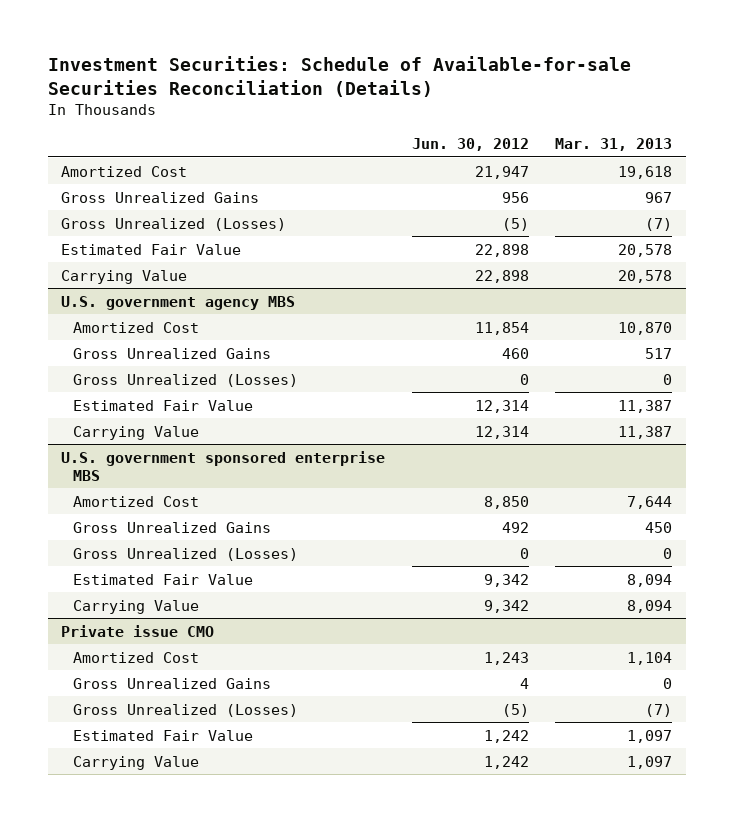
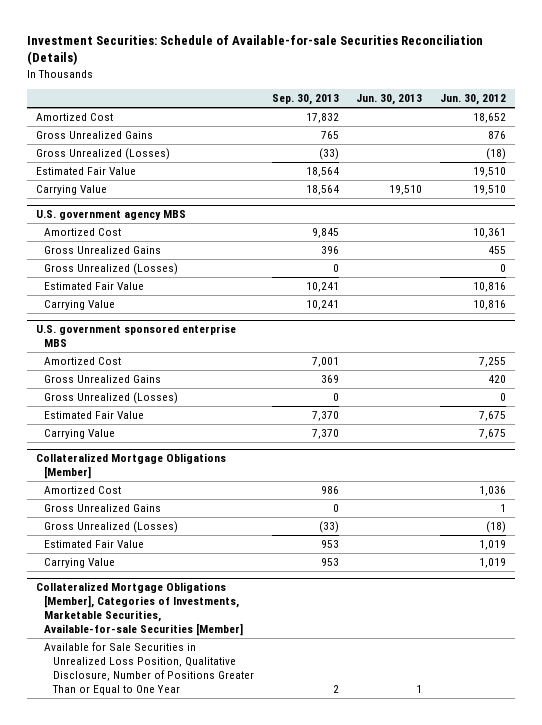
- | Jun. 30, 2012 | Mar. 31, 2013
+ | Sep. 30, 2013 | Jun. 30, 2013 | Jun. 30, 2012
- Amortized Cost | 21,947 | 19,618
- Gross Unrealized Gains | 956 | 967
- Gross Unrealized (Losses) | (5) | (7)
- Estimated Fair Value | 22,898 | 20,578
- Carrying Value | 22,898 | 20,578
+ Amortized Cost | 17,832 | | 18,652
+ Gross Unrealized Gains | 765 | | 876
+ Gross Unrealized (Losses) | (33) | | (18)
+ Estimated Fair Value | 18,564 | | 19,510
+ Carrying Value | 18,564 | 19,510 | 19,510
@ U.S. government agency MBS
- Amortized Cost | 11,854 | 10,870
- Gross Unrealized Gains | 460 | 517
+ Amortized Cost | 9,845 | | 10,361
+ Gross Unrealized Gains | 396 | | 455
- Estimated Fair Value | 12,314 | 11,387
- Carrying Value | 12,314 | 11,387
+ Estimated Fair Value | 10,241 | | 10,816
+ Carrying Value | 10,241 | | 10,816
@ U.S. government sponsored enterprise MBS
- Amortized Cost | 8,850 | 7,644
- Gross Unrealized Gains | 492 | 450
+ Amortized Cost | 7,001 | | 7,255
+ Gross Unrealized Gains | 369 | | 420
- Estimated Fair Value | 9,342 | 8,094
- Carrying Value | 9,342 | 8,094
- Private issue CMO
- Amortized Cost | 1,243 | 1,104
- Gross Unrealized Gains | 4 | 0
- Gross Unrealized (Losses) | (5) | (7)
- Estimated Fair Value | 1,242 | 1,097
- Carrying Value | 1,242 | 1,097
@ U.S. government sponsored enterprise MBS
+ Estimated Fair Value | 7,370 | | 7,675
+ Carrying Value | 7,370 | | 7,675
+ Collateralized Mortgage Obligations [Member]
+ Amortized Cost | 986 | | 1,036
+ Gross Unrealized Gains | 0 | | 1
+ Gross Unrealized (Losses) | (33) | | (18)
+ Estimated Fair Value | 953 | | 1,019
+ Carrying Value | 953 | | 1,019
+ Collateralized Mortgage Obligations [Member], Categories of Investments, Marketable Securities, Available-for-sale Securities [Member]
+ Available for Sale Securities in Unrealized Loss Position, Qualitative Disclosure, Number of Positions Greater Than or Equal to One Year | 2 | 1 |

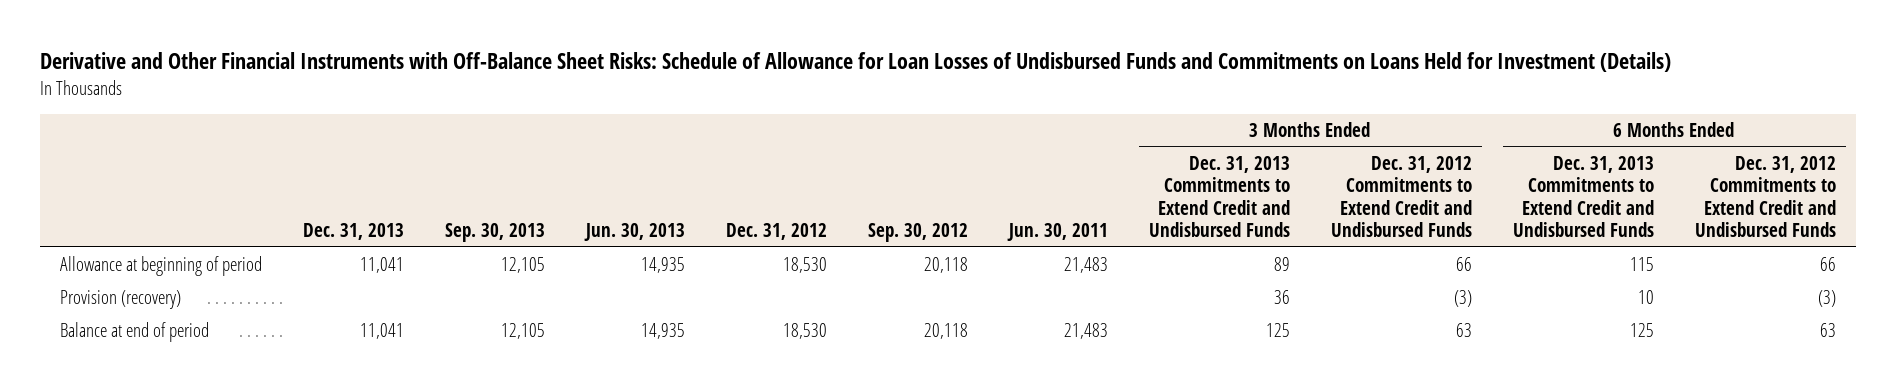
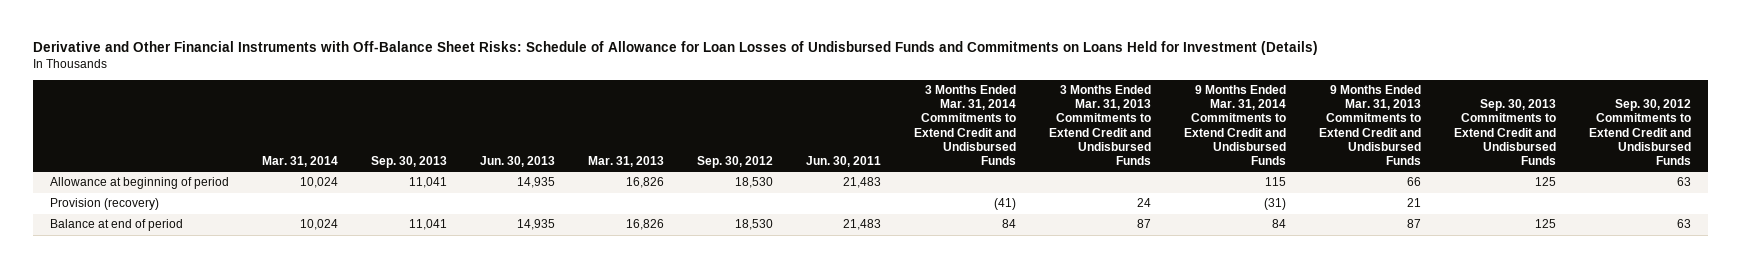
- | Dec. 31, 2013 | Sep. 30, 2013 | Jun. 30, 2013 | Dec. 31, 2012 | Sep. 30, 2012 | Jun. 30, 2011 | 3 Months Ended Dec. 31, 2013 Commitments to Extend Credit and Undisbursed Funds | 3 Months Ended Dec. 31, 2012 Commitments to Extend Credit and Undisbursed Funds | 6 Months Ended Dec. 31, 2013 Commitments to Extend Credit and Undisbursed Funds | 6 Months Ended Dec. 31, 2012 Commitments to Extend Credit and Undisbursed Funds
+ | Mar. 31, 2014 | Sep. 30, 2013 | Jun. 30, 2013 | Mar. 31, 2013 | Sep. 30, 2012 | Jun. 30, 2011 | 3 Months Ended Mar. 31, 2014 Commitments to Extend Credit and Undisbursed Funds | 3 Months Ended Mar. 31, 2013 Commitments to Extend Credit and Undisbursed Funds | 9 Months Ended Mar. 31, 2014 Commitments to Extend Credit and Undisbursed Funds | 9 Months Ended Mar. 31, 2013 Commitments to Extend Credit and Undisbursed Funds | Sep. 30, 2013 Commitments to Extend Credit and Undisbursed Funds | Sep. 30, 2012 Commitments to Extend Credit and Undisbursed Funds
- Allowance at beginning of period | 11,041 | 12,105 | 14,935 | 18,530 | 20,118 | 21,483 | 89 | 66 | 115 | 66
+ Allowance at beginning of period | 10,024 | 11,041 | 14,935 | 16,826 | 18,530 | 21,483 | | | 115 | 66 | 125 | 63
- Balance at end of period | 11,041 | 12,105 | 14,935 | 18,530 | 20,118 | 21,483 | 125 | 63 | 125 | 63
+ Balance at end of period | 10,024 | 11,041 | 14,935 | 16,826 | 18,530 | 21,483 | 84 | 87 | 84 | 87 | 125 | 63

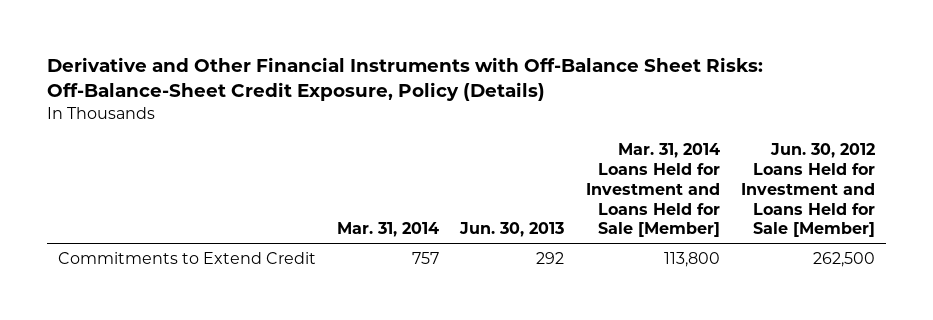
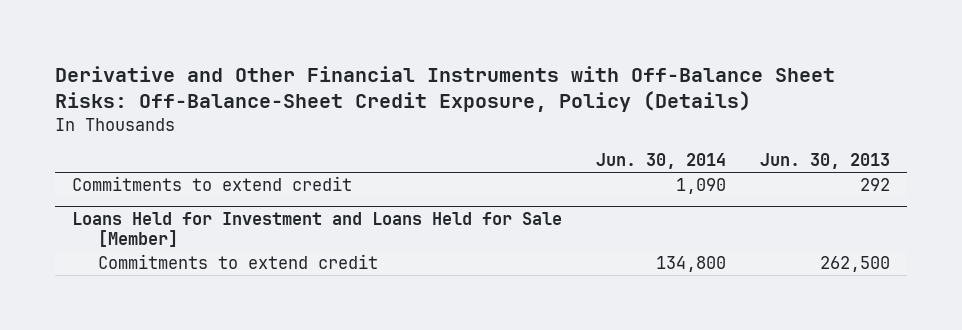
- | Mar. 31, 2014 | Jun. 30, 2013 | Mar. 31, 2014 Loans Held for Investment and Loans Held for Sale [Member] | Jun. 30, 2012 Loans Held for Investment and Loans Held for Sale [Member]
+ | Jun. 30, 2014 | Jun. 30, 2013
- Commitments to Extend Credit | 757 | 292 | 113,800 | 262,500
+ Commitments to extend credit | 1,090 | 292
+ Loans Held for Investment and Loans Held for Sale [Member]
+ Commitments to extend credit | 134,800 | 262,500

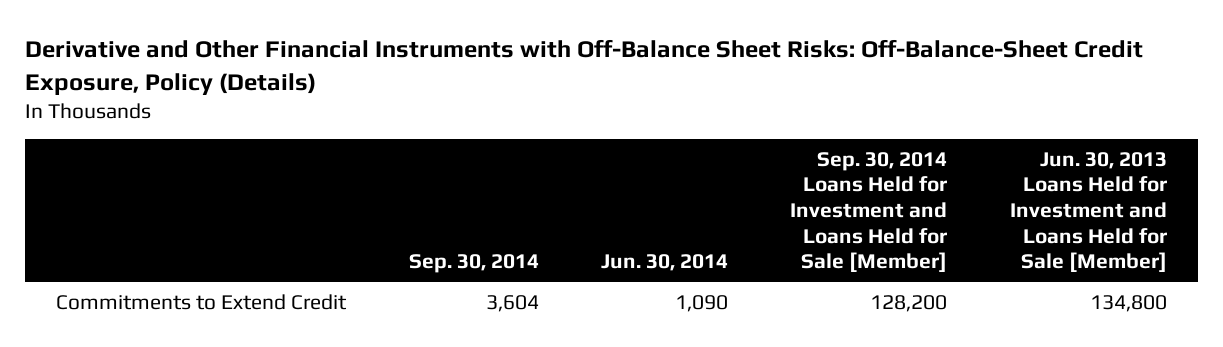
- | Jun. 30, 2014 | Jun. 30, 2013
+ | Sep. 30, 2014 | Jun. 30, 2014 | Sep. 30, 2014 Loans Held for Investment and Loans Held for Sale [Member] | Jun. 30, 2013 Loans Held for Investment and Loans Held for Sale [Member]
- Commitments to extend credit | 1,090 | 292
- Loans Held for Investment and Loans Held for Sale [Member]
- Commitments to extend credit | 134,800 | 262,500
+ Commitments to Extend Credit | 3,604 | 1,090 | 128,200 | 134,800

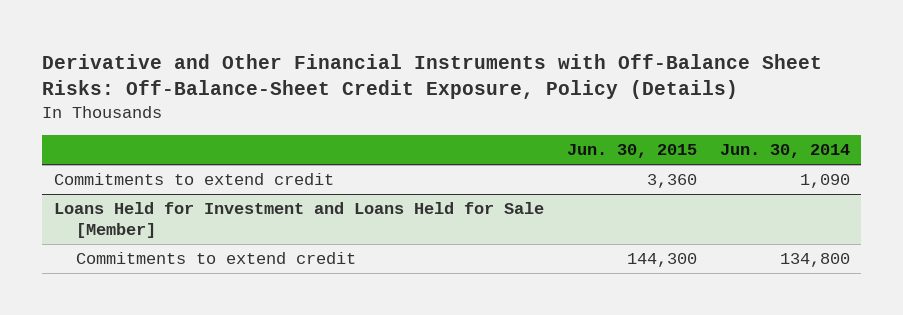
- | Sep. 30, 2014 | Jun. 30, 2014 | Sep. 30, 2014 Loans Held for Investment and Loans Held for Sale [Member] | Jun. 30, 2013 Loans Held for Investment and Loans Held for Sale [Member]
+ | Jun. 30, 2015 | Jun. 30, 2014
- Commitments to Extend Credit | 3,604 | 1,090 | 128,200 | 134,800
+ Commitments to extend credit | 3,360 | 1,090
+ Loans Held for Investment and Loans Held for Sale [Member]
+ Commitments to extend credit | 144,300 | 134,800

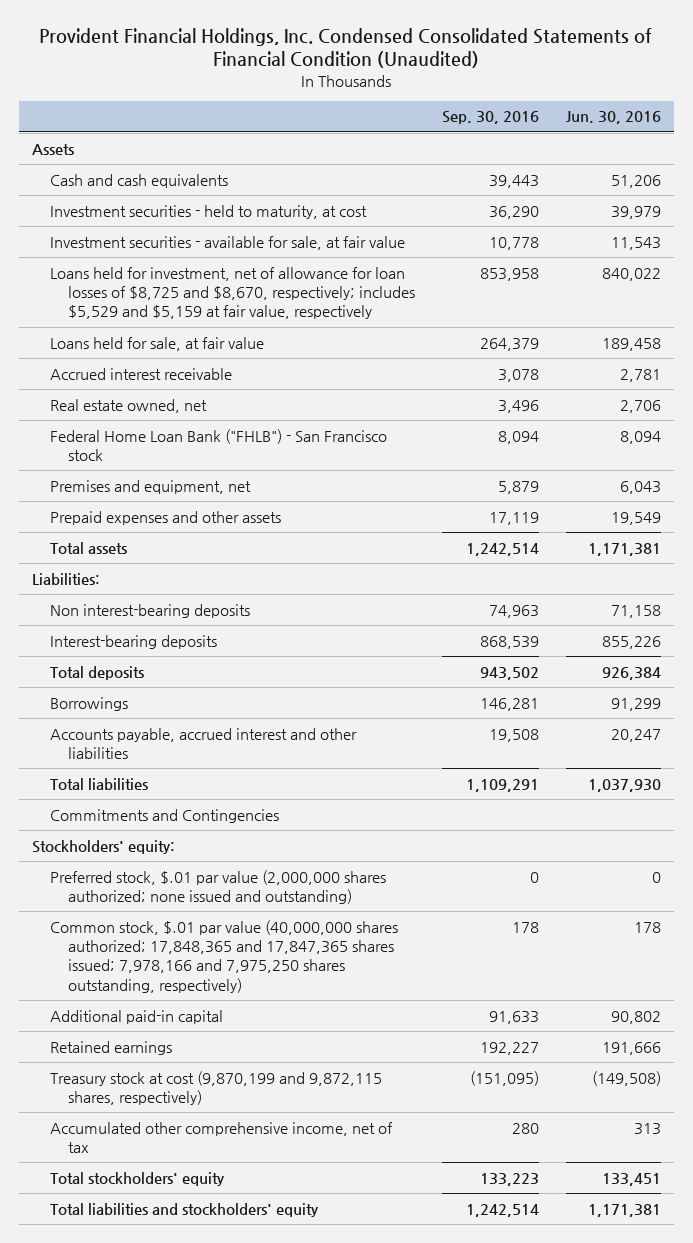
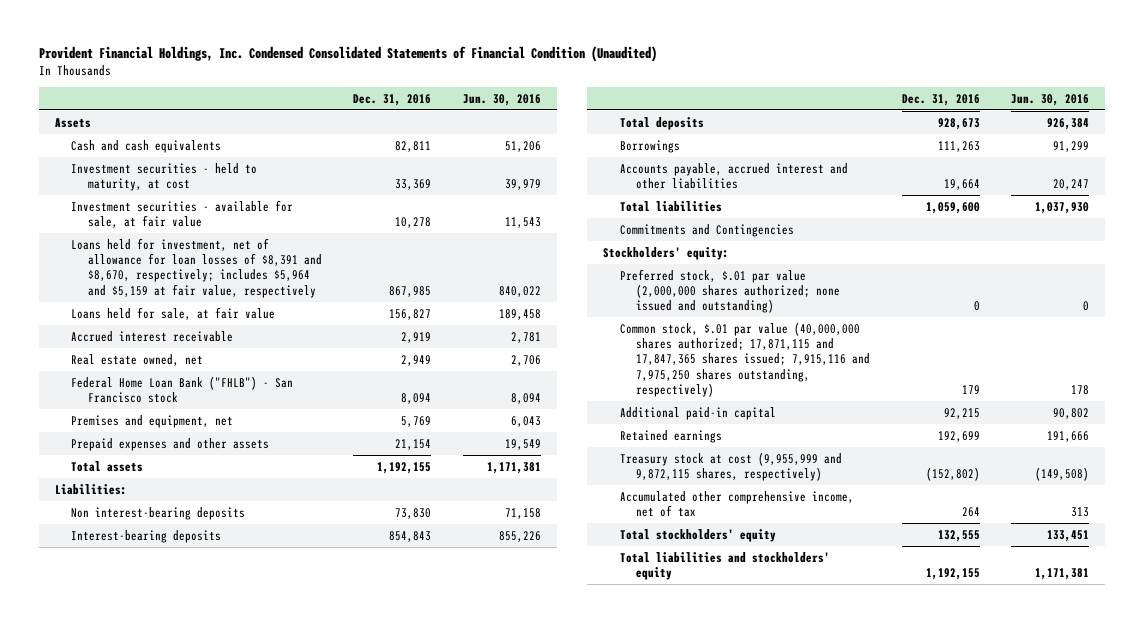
- | Sep. 30, 2016 | Jun. 30, 2016
+ | Dec. 31, 2016 | Jun. 30, 2016
- Loans held for investment, net of allowance for loan losses of $8,725 and $8,670, respectively; includes $5,529 and $5,159 at fair value, respectively | 853,958 | 840,022
+ Loans held for investment, net of allowance for loan losses of $8,391 and $8,670, respectively; includes $5,964 and $5,159 at fair value, respectively | 867,985 | 840,022
- Common stock, $.01 par value (40,000,000 shares authorized; 17,848,365 and 17,847,365 shares issued; 7,978,166 and 7,975,250 shares outstanding, respectively) | 178 | 178
+ Common stock, $.01 par value (40,000,000 shares authorized; 17,871,115 and 17,847,365 shares issued; 7,915,116 and 7,975,250 shares outstanding, respectively) | 179 | 178
- Treasury stock at cost (9,870,199 and 9,872,115 shares, respectively) | (151,095) | (149,508)
+ Treasury stock at cost (9,955,999 and 9,872,115 shares, respectively) | (152,802) | (149,508)

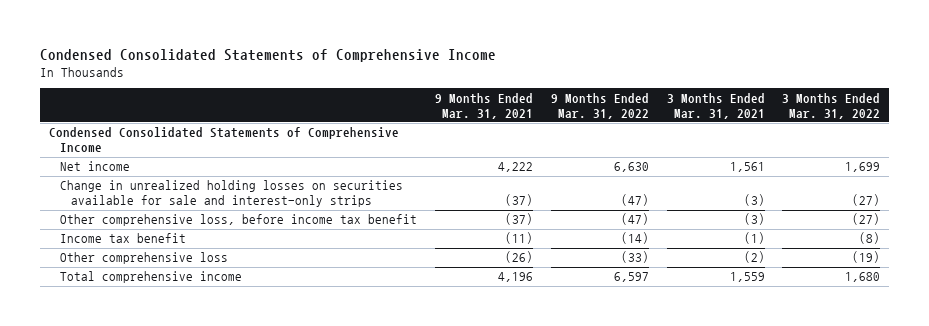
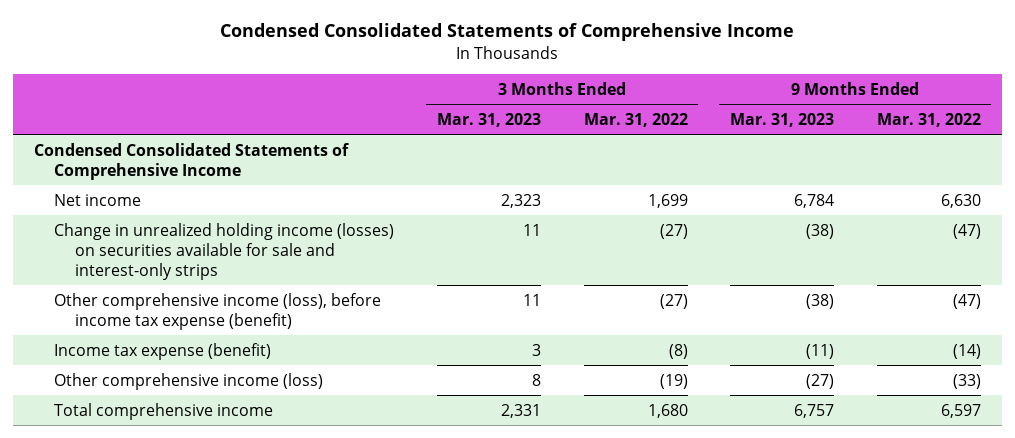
- | 9 Months Ended Mar. 31, 2021 | 9 Months Ended Mar. 31, 2022 | 3 Months Ended Mar. 31, 2021 | 3 Months Ended Mar. 31, 2022
+ | 3 Months Ended Mar. 31, 2023 | 3 Months Ended Mar. 31, 2022 | 9 Months Ended Mar. 31, 2023 | 9 Months Ended Mar. 31, 2022
- Change in unrealized holding losses on securities available for sale and interest-only strips | (37) | (47) | (3) | (27)
- Other comprehensive loss, before income tax benefit | (37) | (47) | (3) | (27)
- Income tax benefit | (11) | (14) | (1) | (8)
- Other comprehensive loss | (26) | (33) | (2) | (19)
+ Change in unrealized holding income (losses) on securities available for sale and interest-only strips | 11 | (27) | (38) | (47)
+ Other comprehensive income (loss), before income tax expense (benefit) | 11 | (27) | (38) | (47)
+ Income tax expense (benefit) | 3 | (8) | (11) | (14)
+ Other comprehensive income (loss) | 8 | (19) | (27) | (33)

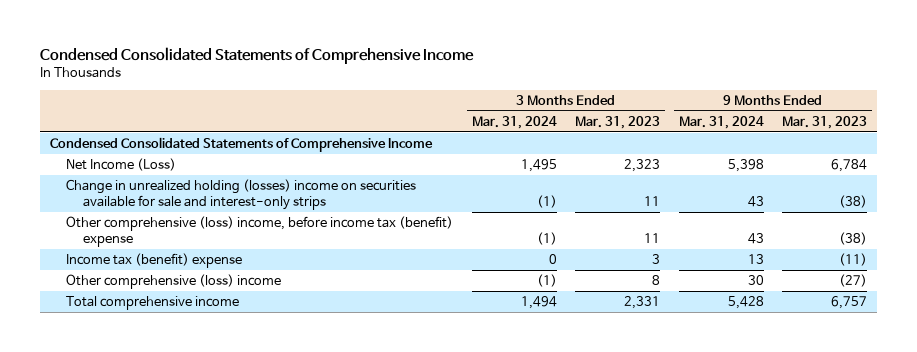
- | 3 Months Ended Mar. 31, 2023 | 3 Months Ended Mar. 31, 2022 | 9 Months Ended Mar. 31, 2023 | 9 Months Ended Mar. 31, 2022
+ | 3 Months Ended Mar. 31, 2024 | 3 Months Ended Mar. 31, 2023 | 9 Months Ended Mar. 31, 2024 | 9 Months Ended Mar. 31, 2023
- Net income | 2,323 | 1,699 | 6,784 | 6,630
- Change in unrealized holding income (losses) on securities available for sale and interest-only strips | 11 | (27) | (38) | (47)
- Other comprehensive income (loss), before income tax expense (benefit) | 11 | (27) | (38) | (47)
- Income tax expense (benefit) | 3 | (8) | (11) | (14)
- Other comprehensive income (loss) | 8 | (19) | (27) | (33)
+ Net Income (Loss) | 1,495 | 2,323 | 5,398 | 6,784
+ Change in unrealized holding (losses) income on securities available for sale and interest-only strips | (1) | 11 | 43 | (38)
+ Other comprehensive (loss) income, before income tax (benefit) expense | (1) | 11 | 43 | (38)
+ Income tax (benefit) expense | 0 | 3 | 13 | (11)
+ Other comprehensive (loss) income | (1) | 8 | 30 | (27)

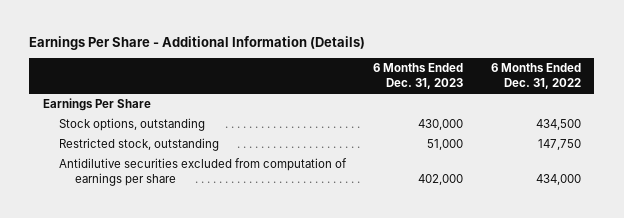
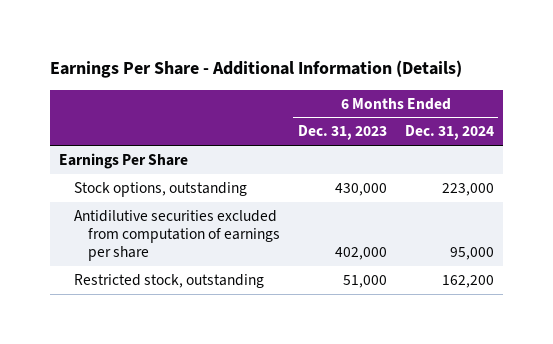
- | 6 Months Ended Dec. 31, 2023 | 6 Months Ended Dec. 31, 2022
+ | 6 Months Ended Dec. 31, 2023 | 6 Months Ended Dec. 31, 2024
moved down: Restricted stock, outstanding | 51,000 | 162,200

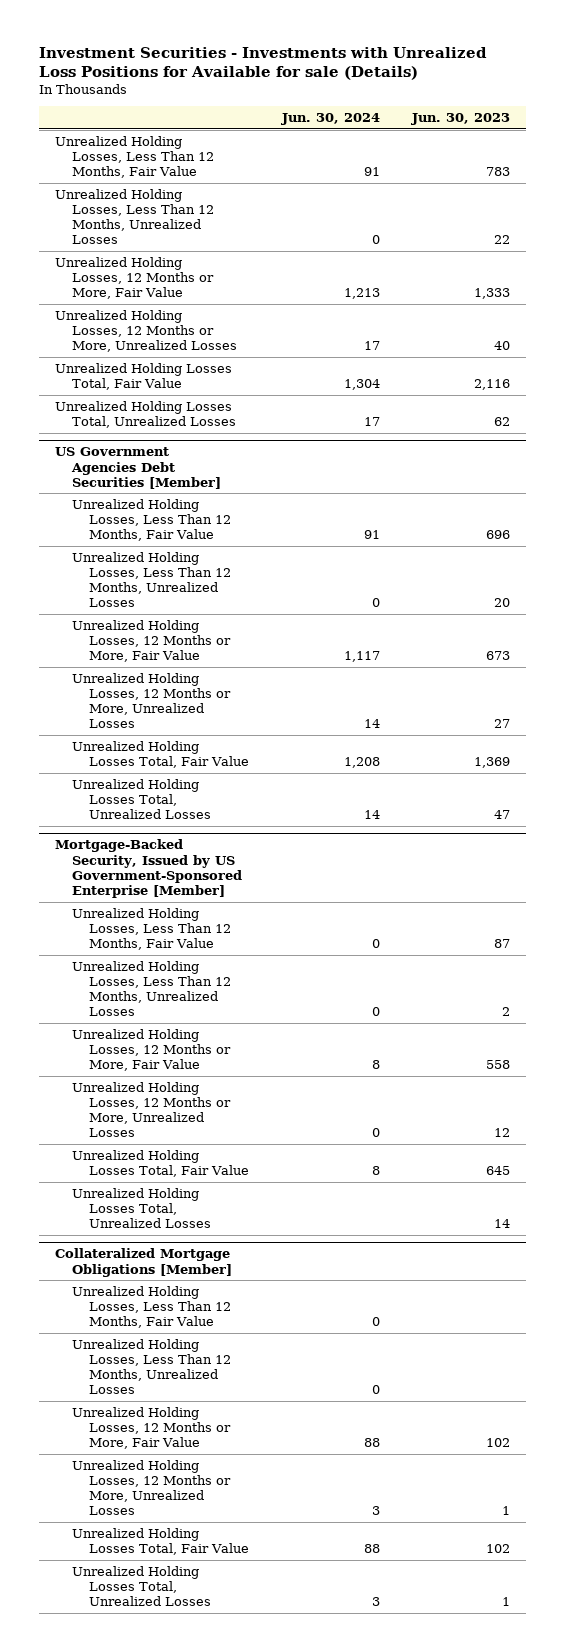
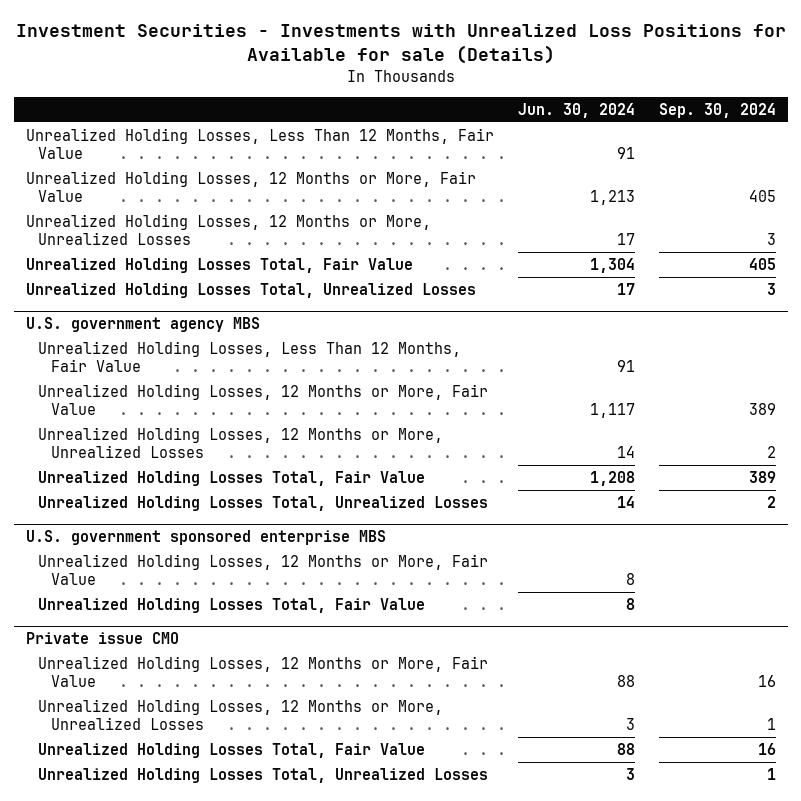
- | Jun. 30, 2024 | Jun. 30, 2023
+ | Jun. 30, 2024 | Sep. 30, 2024
- Unrealized Holding Losses, Less Than 12 Months, Unrealized Losses | 0 | 22
- US Government Agencies Debt Securities [Member]
+ U.S. government agency MBS
- Unrealized Holding Losses, Less Than 12 Months, Unrealized Losses | 0 | 20
- Mortgage-Backed Security, Issued by US Government-Sponsored Enterprise [Member]
- Unrealized Holding Losses, Less Than 12 Months, Fair Value | 0 | 87
- Unrealized Holding Losses, Less Than 12 Months, Unrealized Losses | 0 | 2
+ U.S. government sponsored enterprise MBS
- Unrealized Holding Losses, 12 Months or More, Unrealized Losses | 0 | 12
- Unrealized Holding Losses Total, Unrealized Losses | | 14
- Collateralized Mortgage Obligations [Member]
- Unrealized Holding Losses, Less Than 12 Months, Fair Value | 0 |
- Unrealized Holding Losses, Less Than 12 Months, Unrealized Losses | 0 |
+ Private issue CMO

